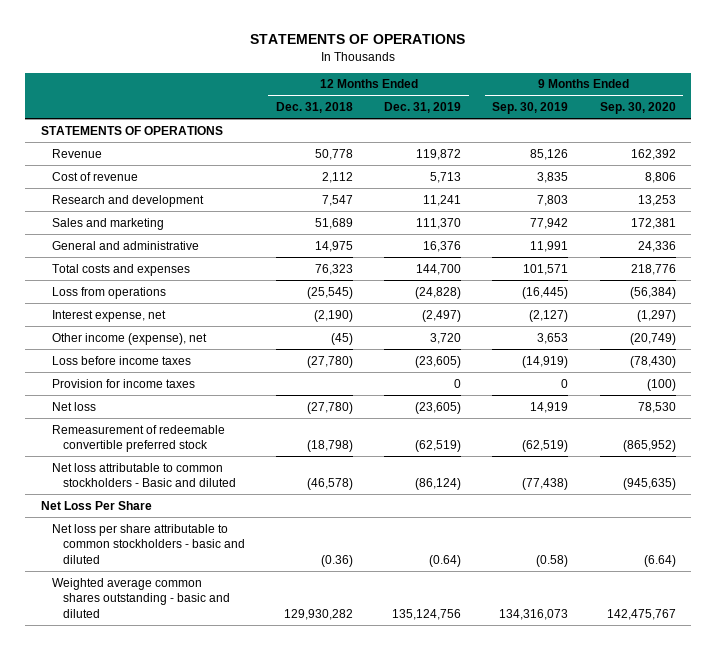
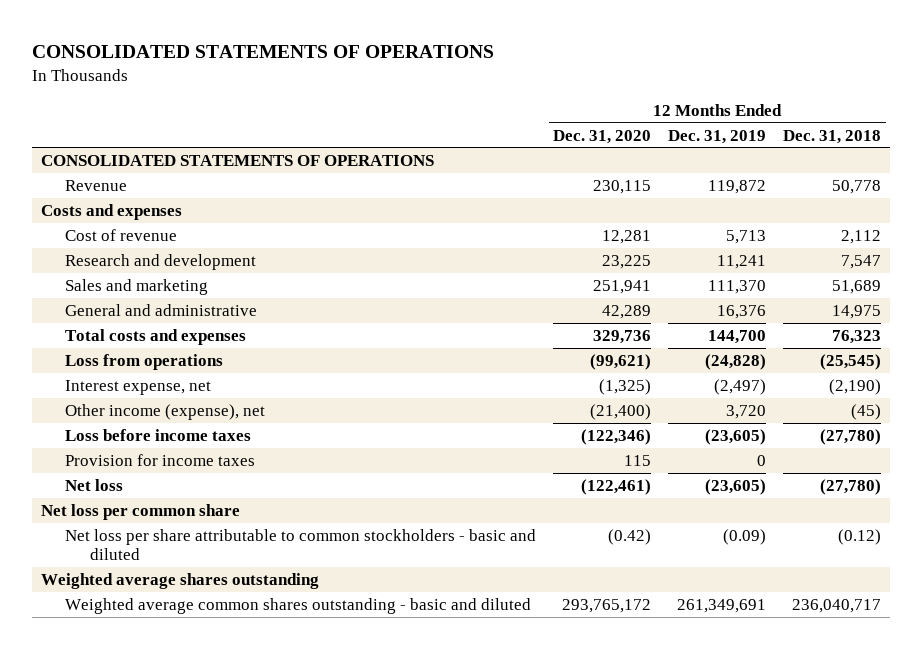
- STATEMENTS OF OPERATIONS
+ CONSOLIDATED STATEMENTS OF OPERATIONS
- | 12 Months Ended Dec. 31, 2018 | 12 Months Ended Dec. 31, 2019 | 9 Months Ended Sep. 30, 2019 | 9 Months Ended Sep. 30, 2020
+ | 12 Months Ended Dec. 31, 2020 | 12 Months Ended Dec. 31, 2019 | 12 Months Ended Dec. 31, 2018
- STATEMENTS OF OPERATIONS
+ CONSOLIDATED STATEMENTS OF OPERATIONS
+ Costs and expenses
- Remeasurement of redeemable convertible preferred stock | (18,798) | (62,519) | (62,519) | (865,952)
- Net loss attributable to common stockholders - Basic and diluted | (46,578) | (86,124) | (77,438) | (945,635)
- Net Loss Per Share
- Net loss per share attributable to common stockholders - basic and diluted | (0.36) | (0.64) | (0.58) | (6.64)
- Weighted average common shares outstanding - basic and diluted | 129,930,282 | 135,124,756 | 134,316,073 | 142,475,767
+ Net loss per common share
+ Net loss per share attributable to common stockholders - basic and diluted | (0.42) | (0.09) | (0.12)
+ Weighted average shares outstanding
+ Weighted average common shares outstanding - basic and diluted | 293,765,172 | 261,349,691 | 236,040,717

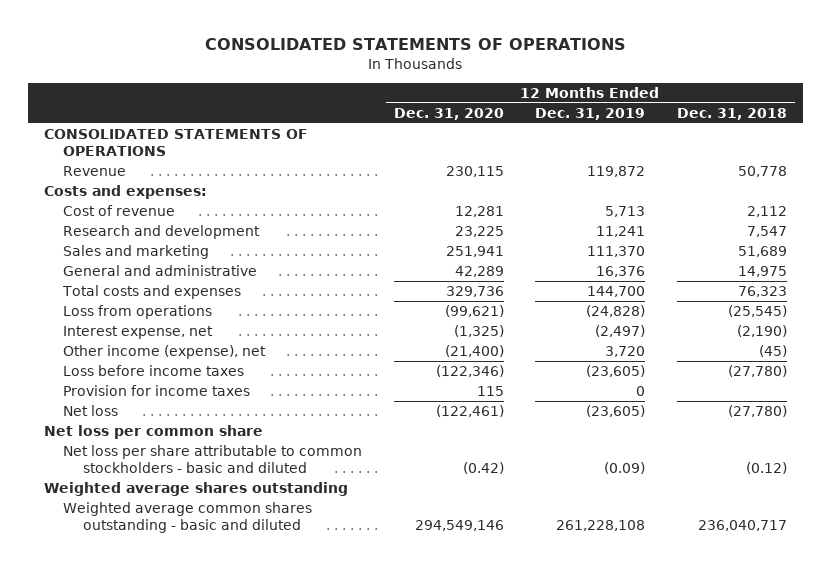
- Costs and expenses
+ Costs and expenses:
- Weighted average common shares outstanding - basic and diluted | 293,765,172 | 261,349,691 | 236,040,717
+ Weighted average common shares outstanding - basic and diluted | 294,549,146 | 261,228,108 | 236,040,717

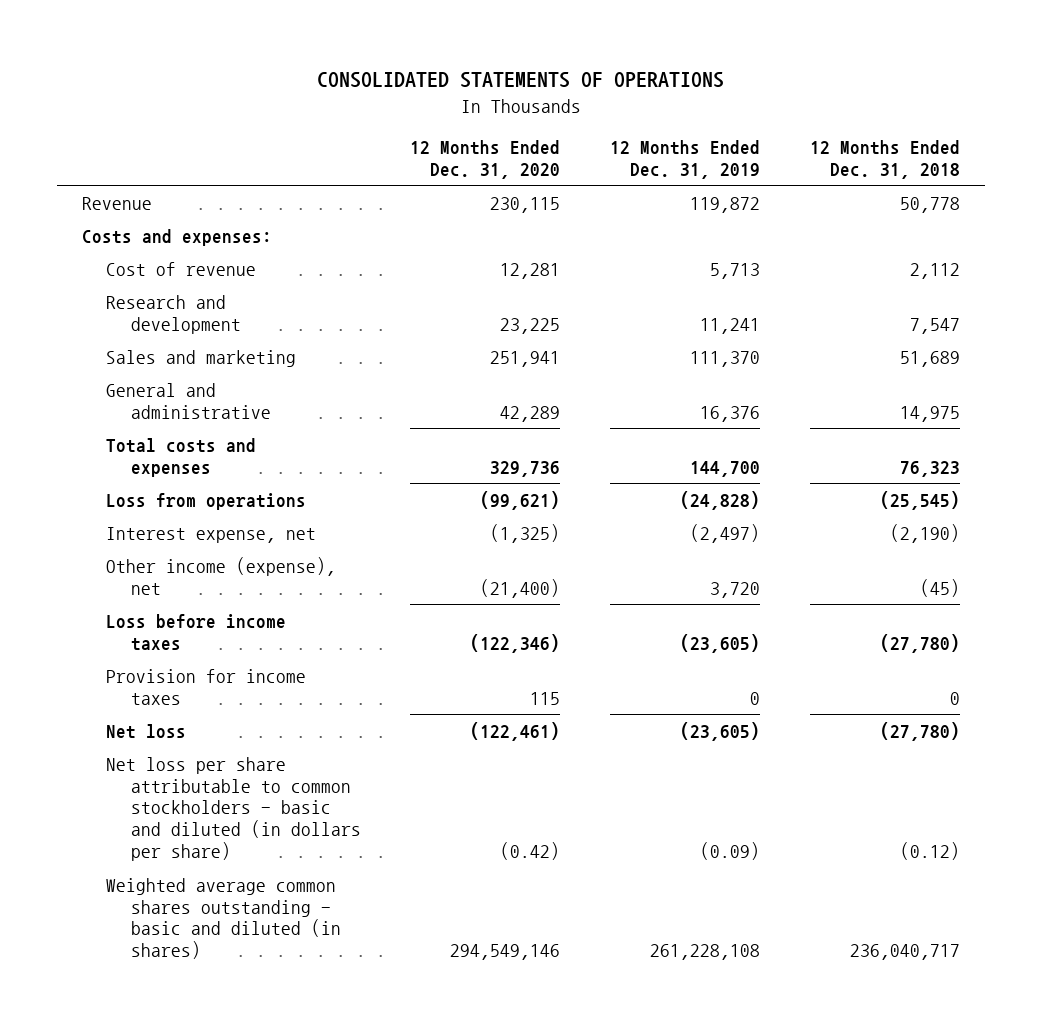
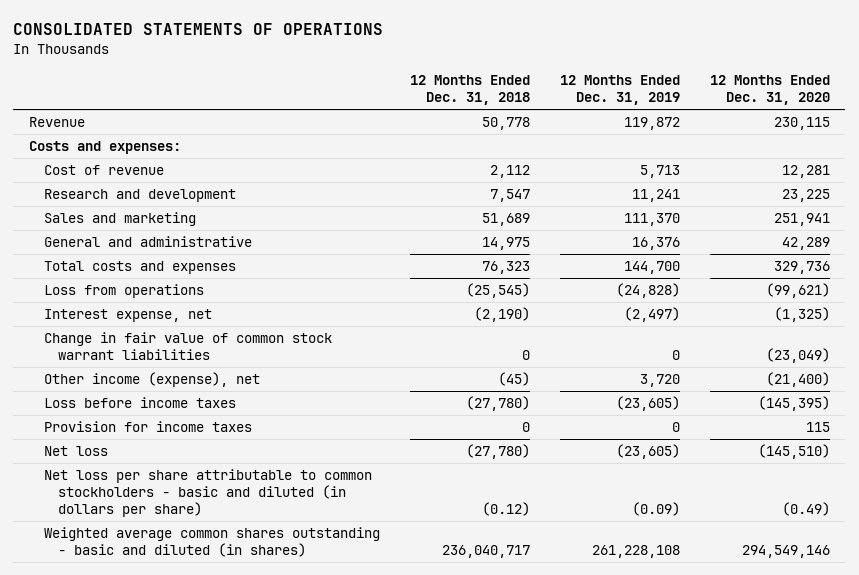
- | 12 Months Ended Dec. 31, 2020 | 12 Months Ended Dec. 31, 2019 | 12 Months Ended Dec. 31, 2018
+ | 12 Months Ended Dec. 31, 2018 | 12 Months Ended Dec. 31, 2019 | 12 Months Ended Dec. 31, 2020
+ Change in fair value of common stock warrant liabilities | 0 | 0 | (23,049)
- Loss before income taxes | (122,346) | (23,605) | (27,780)
+ Loss before income taxes | (27,780) | (23,605) | (145,395)
- Net loss | (122,461) | (23,605) | (27,780)
- Net loss per share attributable to common stockholders - basic and diluted (in dollars per share) | (0.42) | (0.09) | (0.12)
+ Net loss | (27,780) | (23,605) | (145,510)
+ Net loss per share attributable to common stockholders - basic and diluted (in dollars per share) | (0.12) | (0.09) | (0.49)

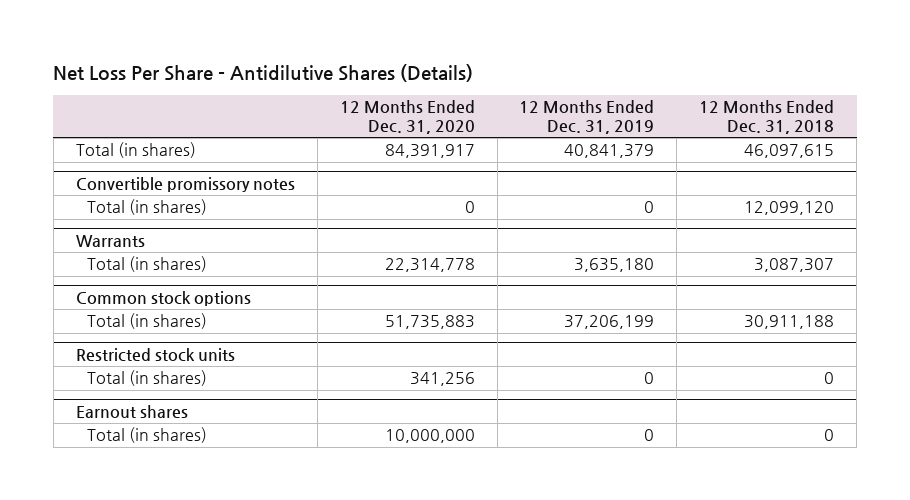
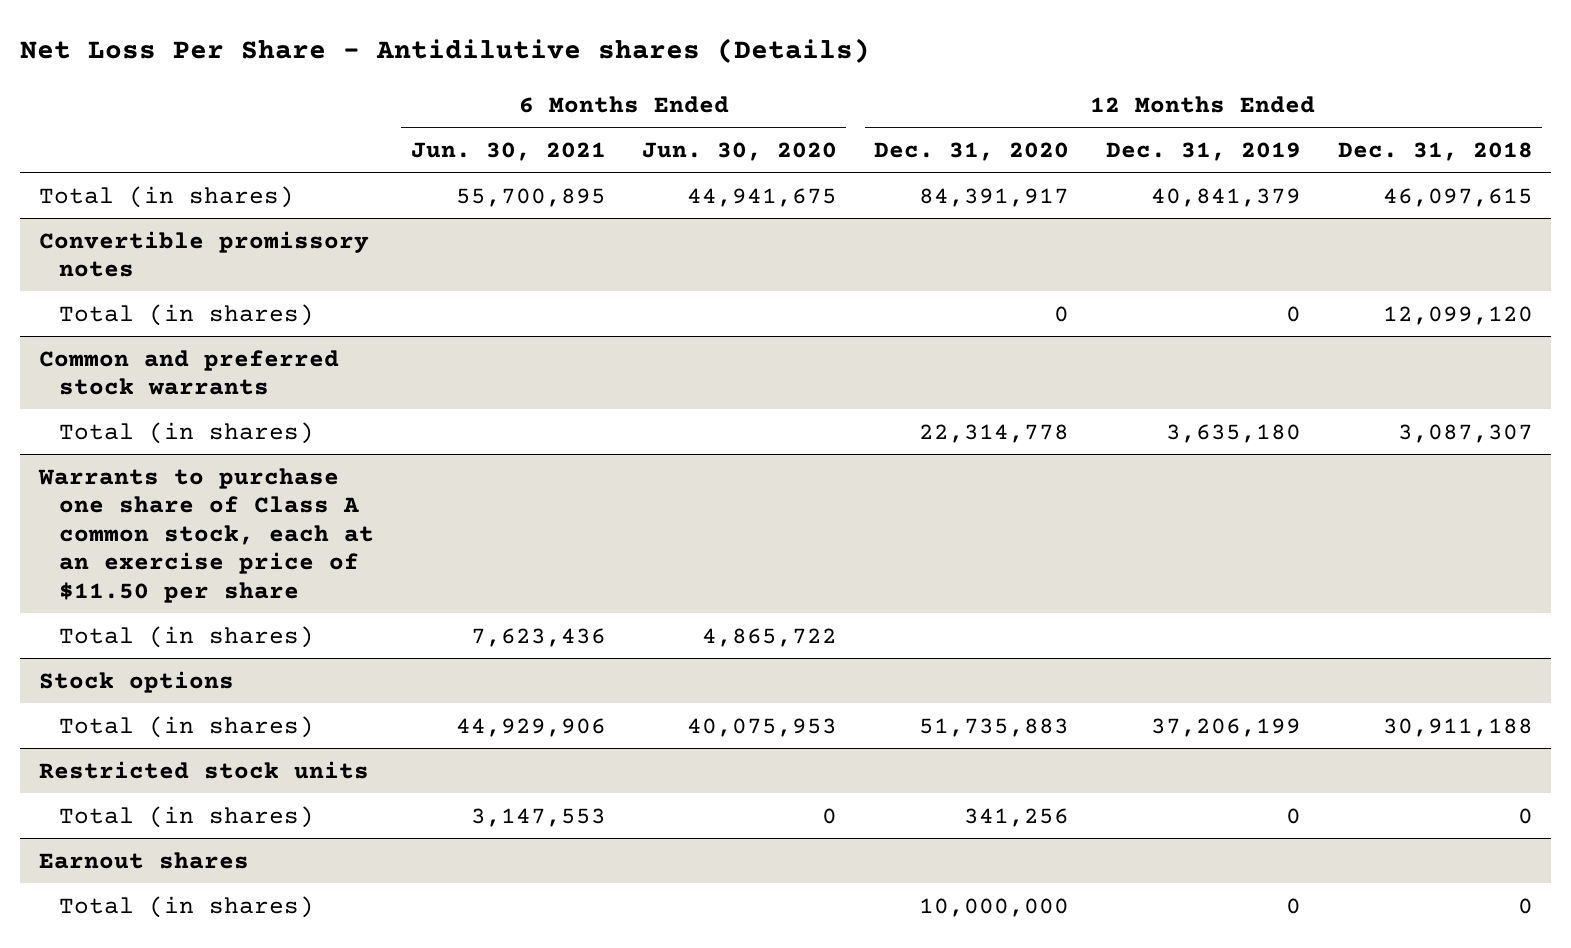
- Net Loss Per Share - Antidilutive Shares (Details)
+ Net Loss Per Share - Antidilutive shares (Details)
- | 12 Months Ended Dec. 31, 2020 | 12 Months Ended Dec. 31, 2019 | 12 Months Ended Dec. 31, 2018
+ | 6 Months Ended Jun. 30, 2021 | 6 Months Ended Jun. 30, 2020 | 12 Months Ended Dec. 31, 2020 | 12 Months Ended Dec. 31, 2019 | 12 Months Ended Dec. 31, 2018
- Warrants
+ Common and preferred stock warrants
- Common stock options
+ Warrants to purchase one share of Class A common stock, each at an exercise price of $11.50 per share
+ Total (in shares) | 7,623,436 | 4,865,722 | | |
+ Stock options

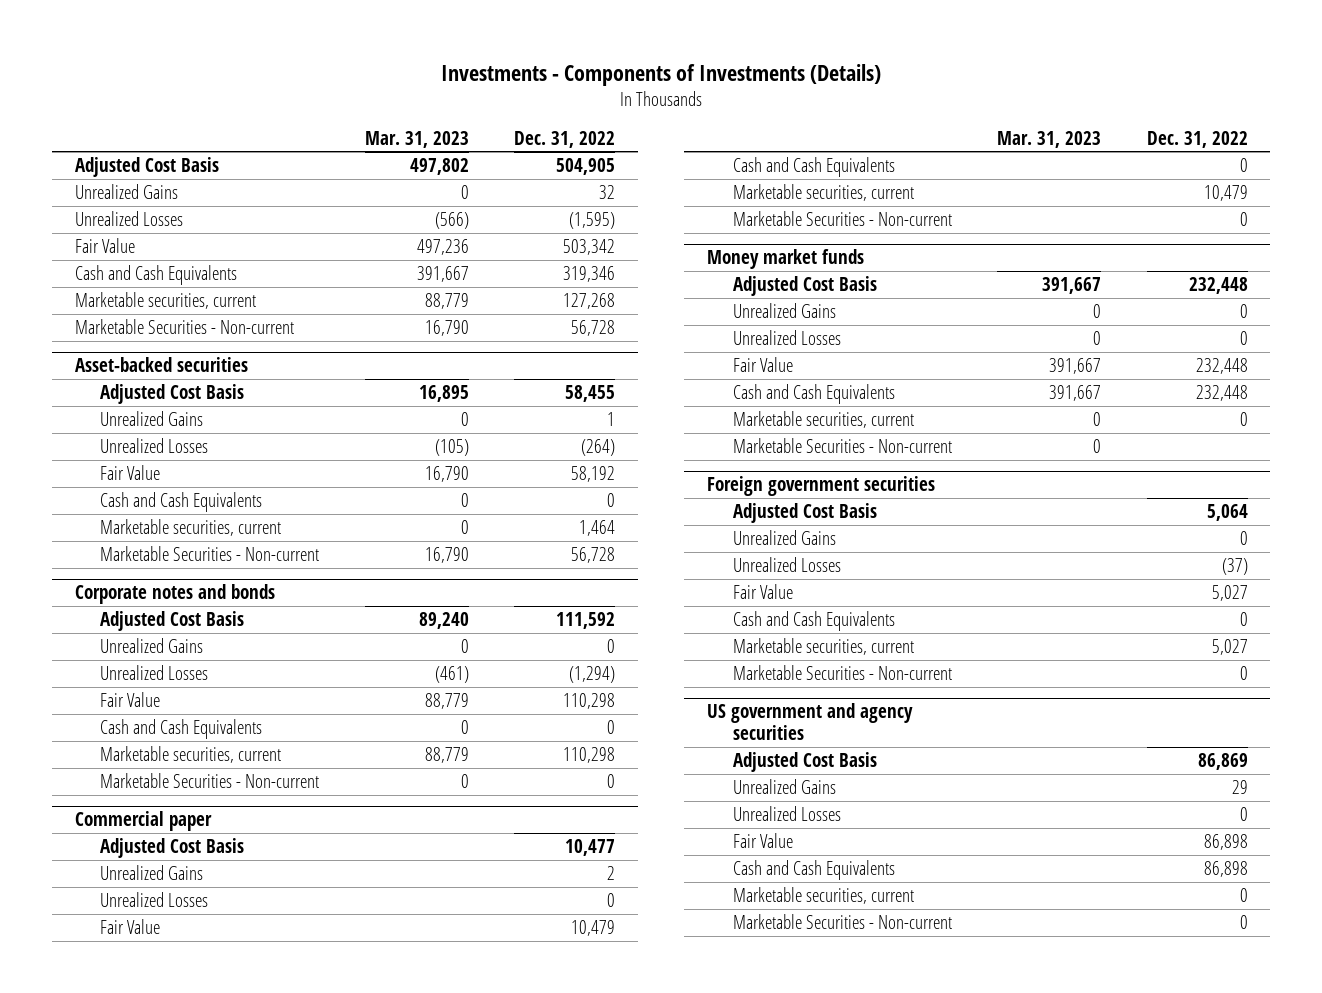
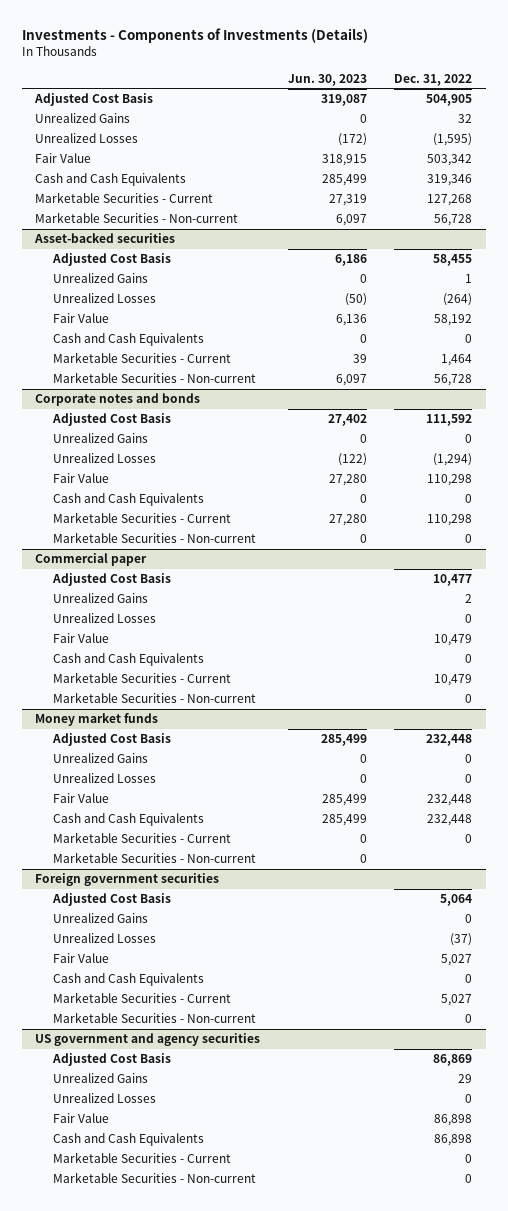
- | Mar. 31, 2023 | Dec. 31, 2022
+ | Jun. 30, 2023 | Dec. 31, 2022
- Marketable securities, current | 88,779 | 127,268
+ Marketable Securities - Current | 27,319 | 127,268
@ Asset-backed securities
- Marketable securities, current | 0 | 1,464
+ Marketable Securities - Current | 39 | 1,464
@ Corporate notes and bonds
- Marketable securities, current | 88,779 | 110,298
+ Marketable Securities - Current | 27,280 | 110,298
@ Commercial paper
- Marketable securities, current | | 10,479
+ Marketable Securities - Current | | 10,479
@ Money market funds
- Marketable securities, current | 0 | 0
+ Marketable Securities - Current | 0 | 0
@ Foreign government securities
- Marketable securities, current | | 5,027
+ Marketable Securities - Current | | 5,027
@ US government and agency securities
- Marketable securities, current | | 0
+ Marketable Securities - Current | | 0

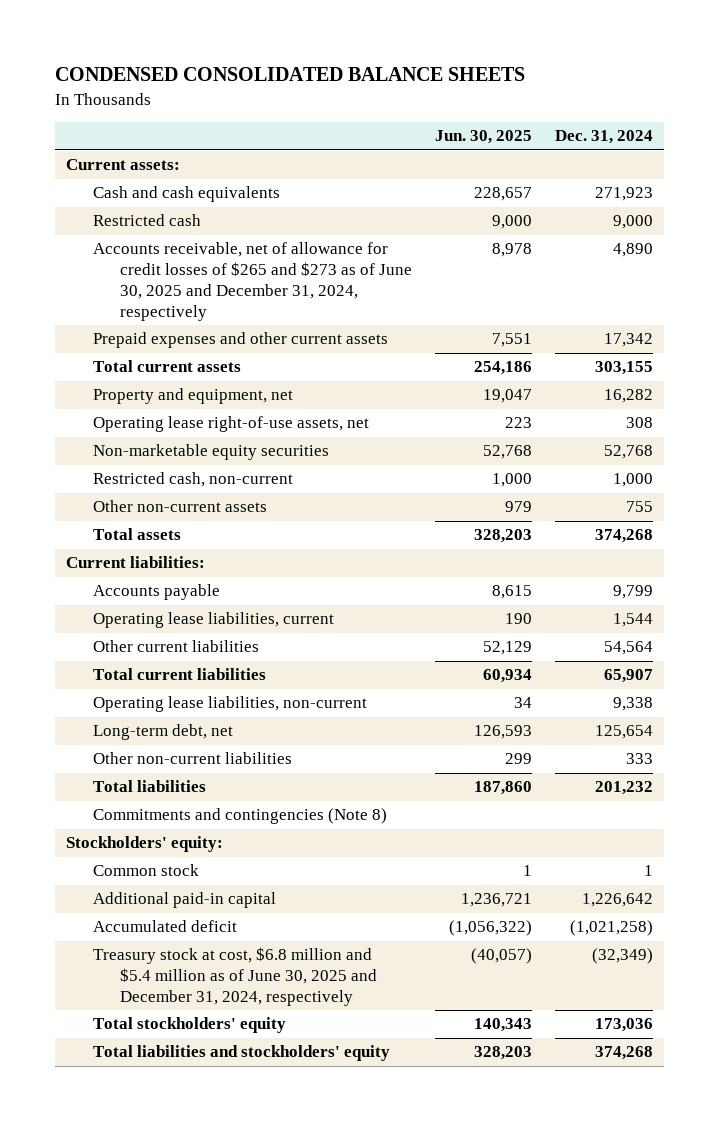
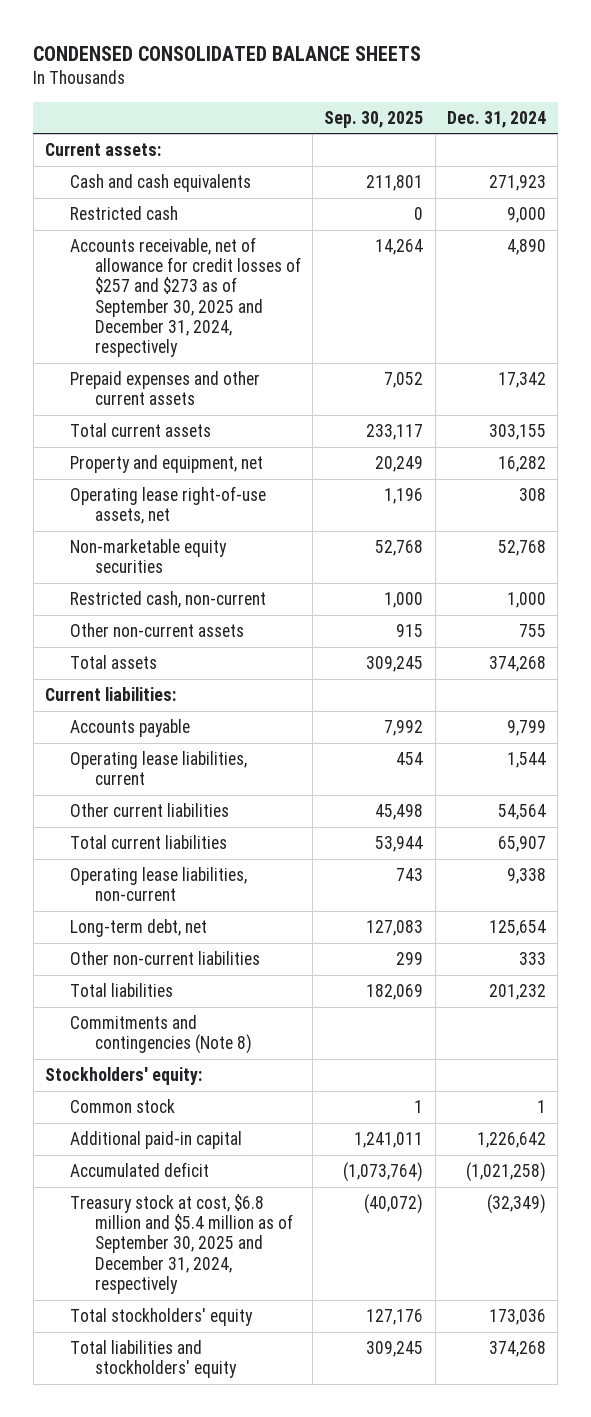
- | Jun. 30, 2025 | Dec. 31, 2024
+ | Sep. 30, 2025 | Dec. 31, 2024
- Accounts receivable, net of allowance for credit losses of $265 and $273 as of June 30, 2025 and December 31, 2024, respectively | 8,978 | 4,890
+ Accounts receivable, net of allowance for credit losses of $257 and $273 as of September 30, 2025 and December 31, 2024, respectively | 14,264 | 4,890
- Treasury stock at cost, $6.8 million and $5.4 million as of June 30, 2025 and December 31, 2024, respectively | (40,057) | (32,349)
+ Treasury stock at cost, $6.8 million and $5.4 million as of September 30, 2025 and December 31, 2024, respectively | (40,072) | (32,349)

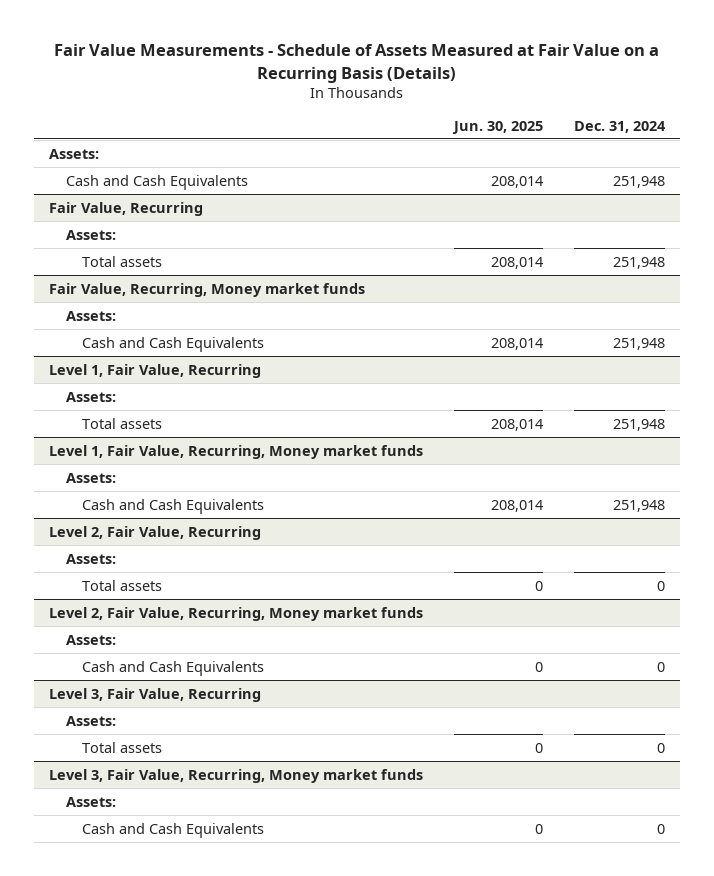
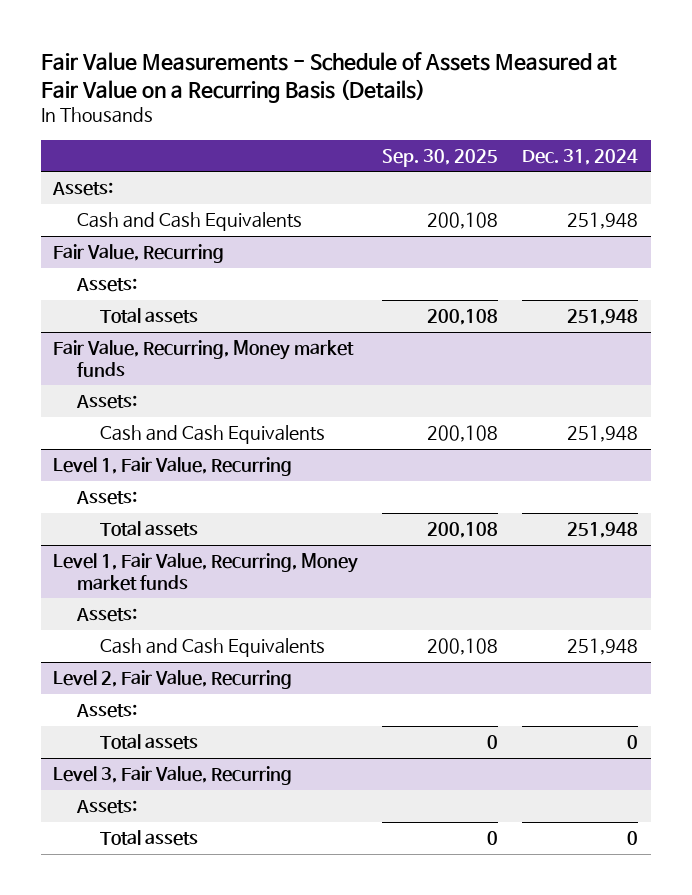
- | Jun. 30, 2025 | Dec. 31, 2024
+ | Sep. 30, 2025 | Dec. 31, 2024
- Level 2, Fair Value, Recurring, Money market funds
- Assets:
- Cash and Cash Equivalents | 0 | 0
- Level 3, Fair Value, Recurring, Money market funds
- Assets:
- Cash and Cash Equivalents | 0 | 0

